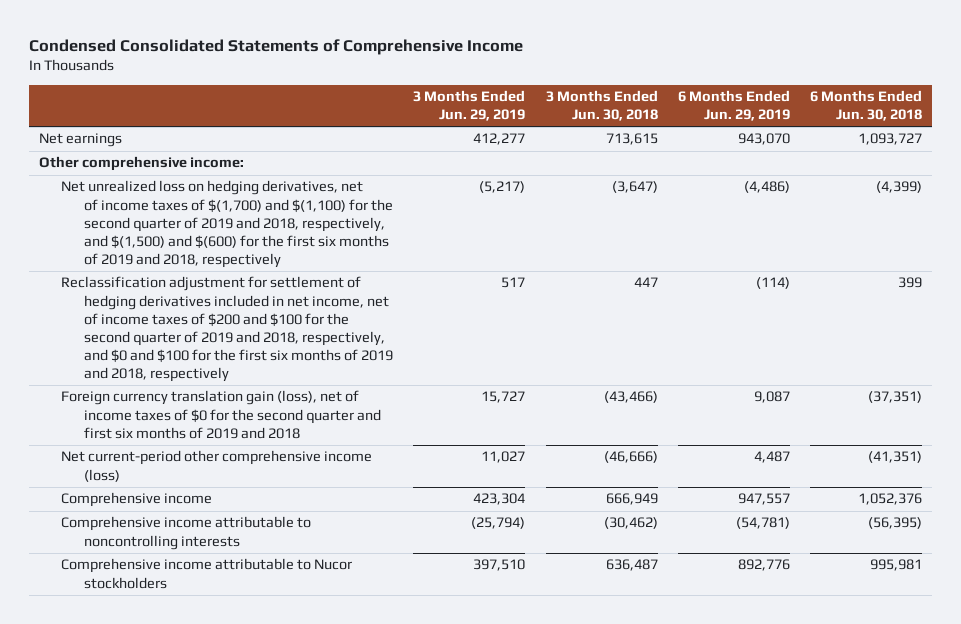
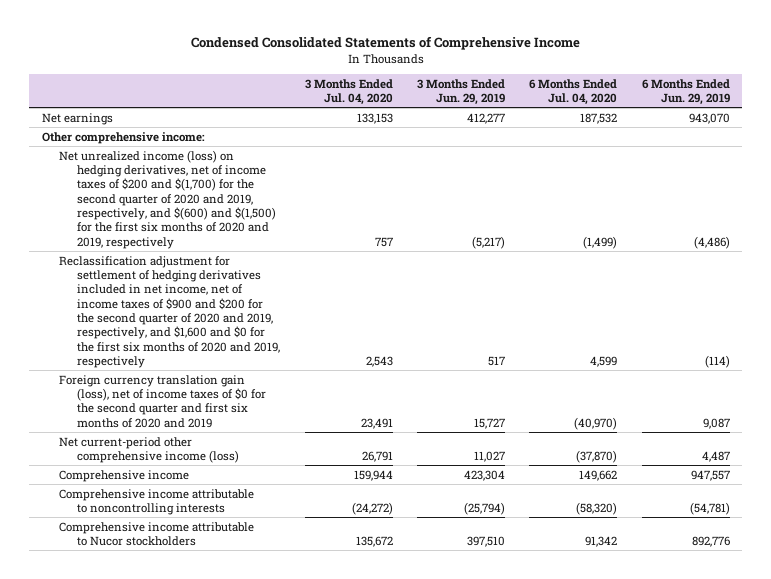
- | 3 Months Ended Jun. 29, 2019 | 3 Months Ended Jun. 30, 2018 | 6 Months Ended Jun. 29, 2019 | 6 Months Ended Jun. 30, 2018
+ | 3 Months Ended Jul. 04, 2020 | 3 Months Ended Jun. 29, 2019 | 6 Months Ended Jul. 04, 2020 | 6 Months Ended Jun. 29, 2019
- Net unrealized loss on hedging derivatives, net of income taxes of $(1,700) and $(1,100) for the second quarter of 2019 and 2018, respectively, and $(1,500) and $(600) for the first six months of 2019 and 2018, respectively | (5,217) | (3,647) | (4,486) | (4,399)
- Reclassification adjustment for settlement of hedging derivatives included in net income, net of income taxes of $200 and $100 for the second quarter of 2019 and 2018, respectively, and $0 and $100 for the first six months of 2019 and 2018, respectively | 517 | 447 | (114) | 399
- Foreign currency translation gain (loss), net of income taxes of $0 for the second quarter and first six months of 2019 and 2018 | 15,727 | (43,466) | 9,087 | (37,351)
+ Net unrealized income (loss) on hedging derivatives, net of income taxes of $200 and $(1,700) for the second quarter of 2020 and 2019, respectively, and $(600) and $(1,500) for the first six months of 2020 and 2019, respectively | 757 | (5,217) | (1,499) | (4,486)
+ Reclassification adjustment for settlement of hedging derivatives included in net income, net of income taxes of $900 and $200 for the second quarter of 2020 and 2019, respectively, and $1,600 and $0 for the first six months of 2020 and 2019, respectively | 2,543 | 517 | 4,599 | (114)
+ Foreign currency translation gain (loss), net of income taxes of $0 for the second quarter and first six months of 2020 and 2019 | 23,491 | 15,727 | (40,970) | 9,087

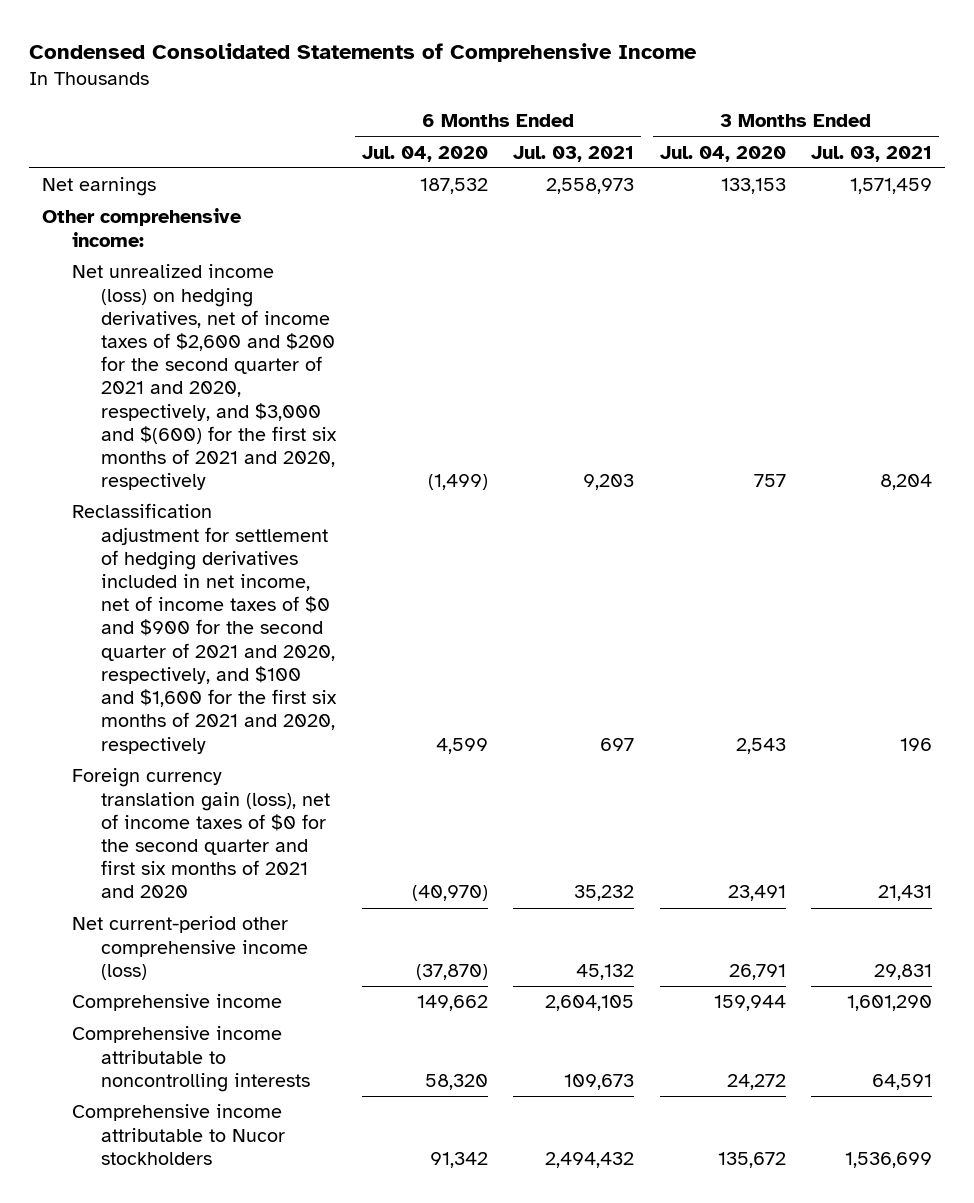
- | 3 Months Ended Jul. 04, 2020 | 3 Months Ended Jun. 29, 2019 | 6 Months Ended Jul. 04, 2020 | 6 Months Ended Jun. 29, 2019
+ | 6 Months Ended Jul. 04, 2020 | 6 Months Ended Jul. 03, 2021 | 3 Months Ended Jul. 04, 2020 | 3 Months Ended Jul. 03, 2021
- Net unrealized income (loss) on hedging derivatives, net of income taxes of $200 and $(1,700) for the second quarter of 2020 and 2019, respectively, and $(600) and $(1,500) for the first six months of 2020 and 2019, respectively | 757 | (5,217) | (1,499) | (4,486)
- Reclassification adjustment for settlement of hedging derivatives included in net income, net of income taxes of $900 and $200 for the second quarter of 2020 and 2019, respectively, and $1,600 and $0 for the first six months of 2020 and 2019, respectively | 2,543 | 517 | 4,599 | (114)
- Foreign currency translation gain (loss), net of income taxes of $0 for the second quarter and first six months of 2020 and 2019 | 23,491 | 15,727 | (40,970) | 9,087
+ Net unrealized income (loss) on hedging derivatives, net of income taxes of $2,600 and $200 for the second quarter of 2021 and 2020, respectively, and $3,000 and $(600) for the first six months of 2021 and 2020, respectively | (1,499) | 9,203 | 757 | 8,204
+ Reclassification adjustment for settlement of hedging derivatives included in net income, net of income taxes of $0 and $900 for the second quarter of 2021 and 2020, respectively, and $100 and $1,600 for the first six months of 2021 and 2020, respectively | 4,599 | 697 | 2,543 | 196
+ Foreign currency translation gain (loss), net of income taxes of $0 for the second quarter and first six months of 2021 and 2020 | (40,970) | 35,232 | 23,491 | 21,431
- Comprehensive income attributable to noncontrolling interests | (24,272) | (25,794) | (58,320) | (54,781)
+ Comprehensive income attributable to noncontrolling interests | 58,320 | 109,673 | 24,272 | 64,591

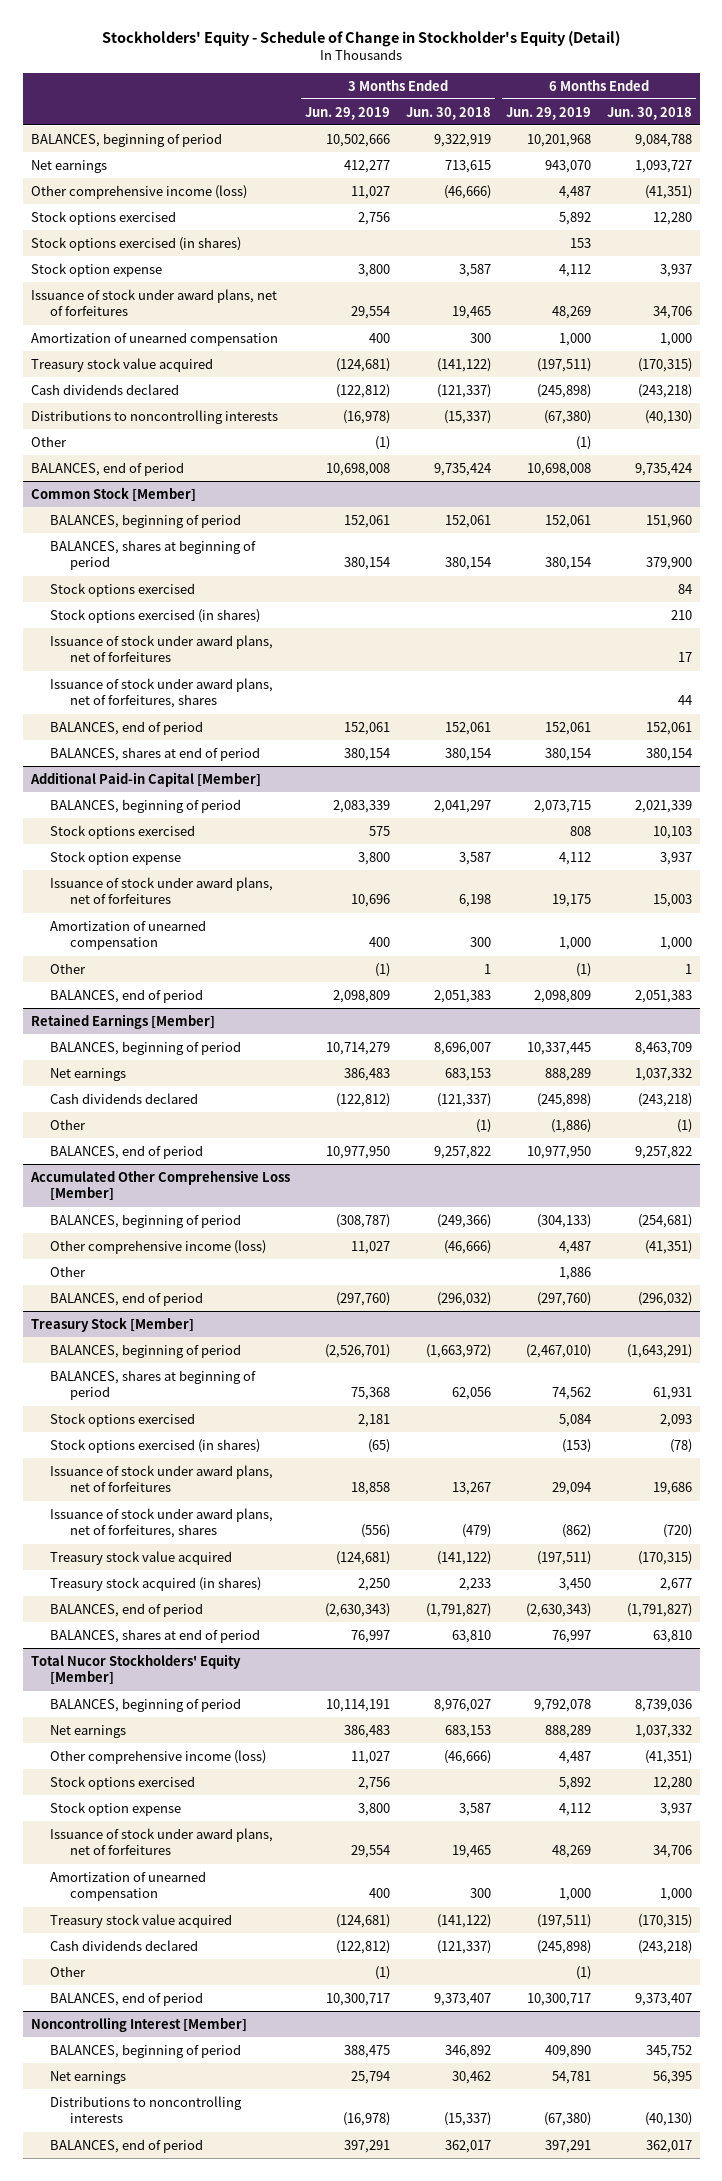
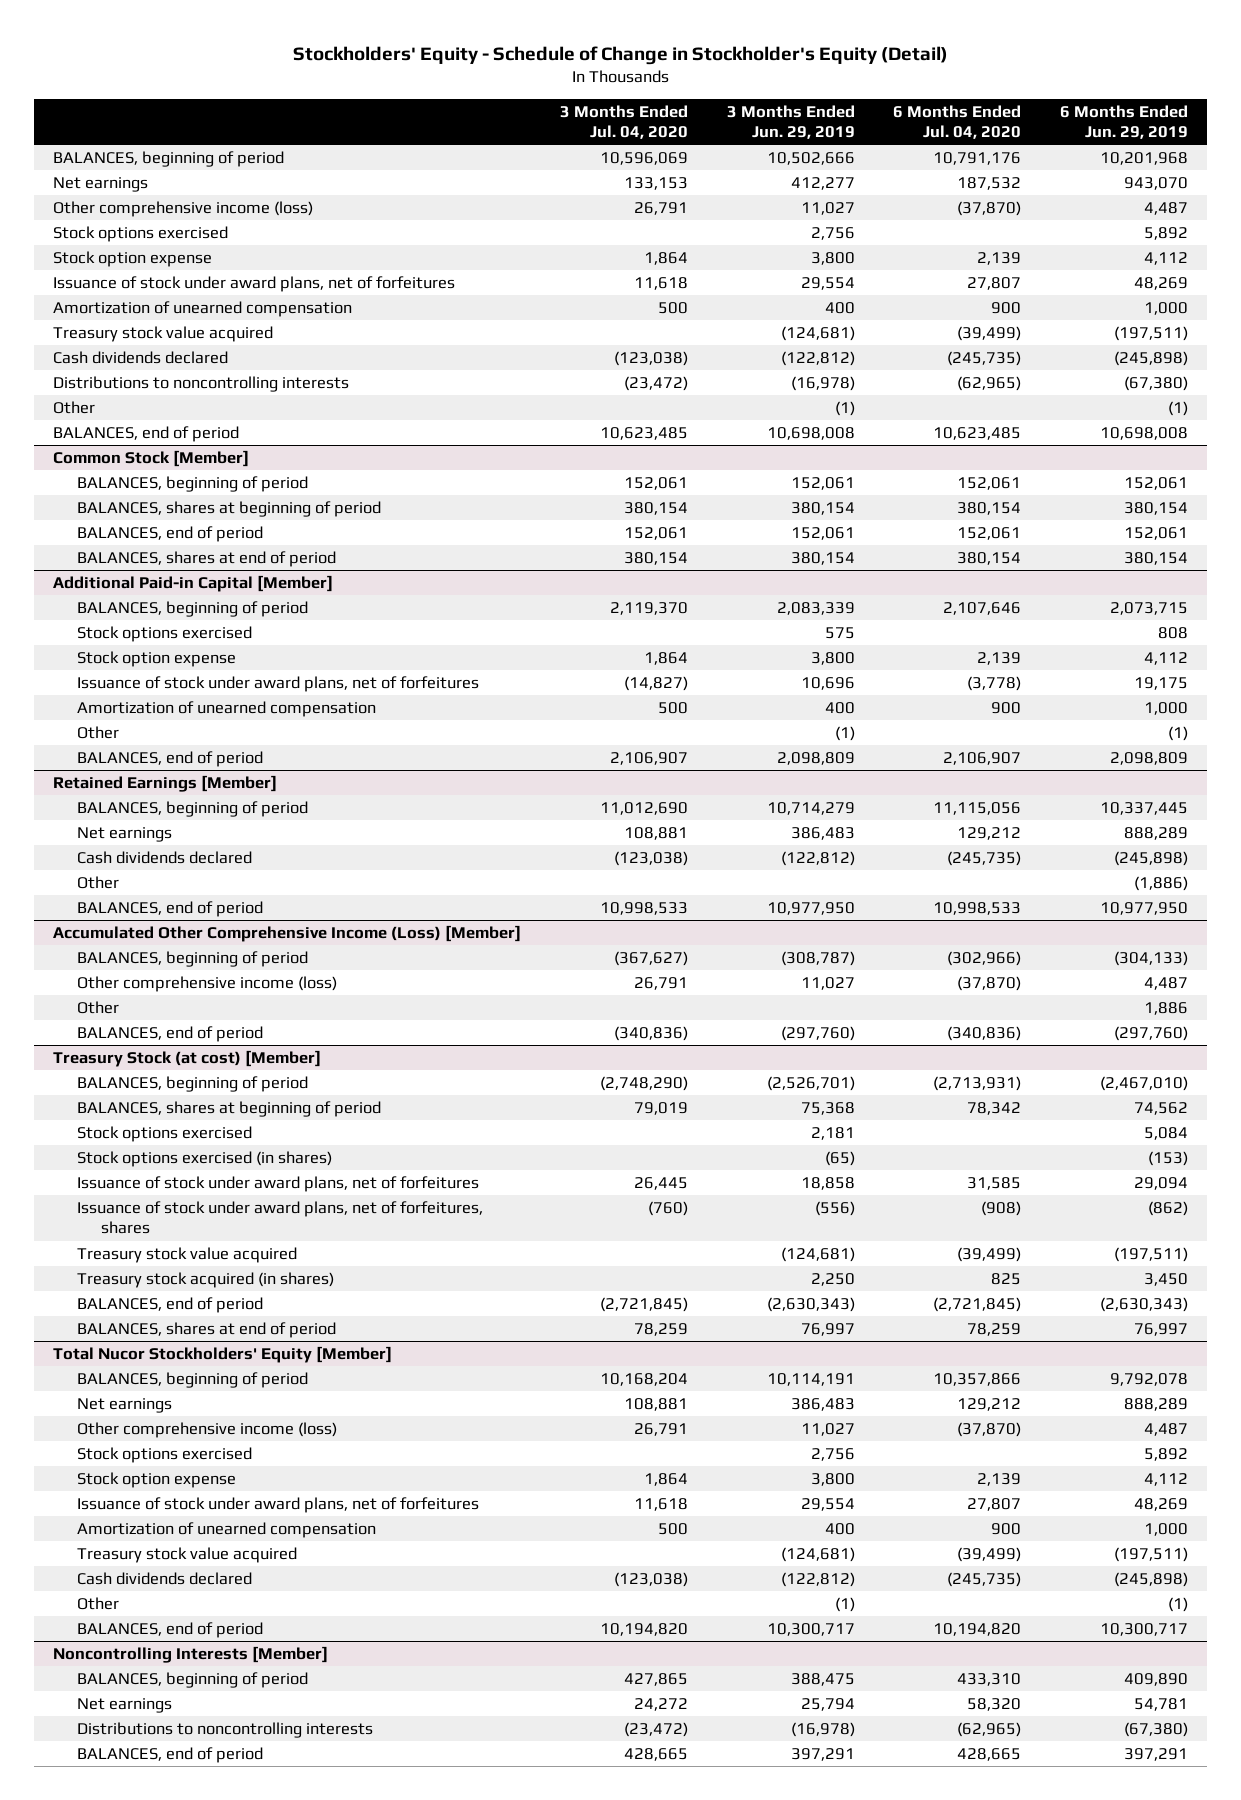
- | 3 Months Ended Jun. 29, 2019 | 3 Months Ended Jun. 30, 2018 | 6 Months Ended Jun. 29, 2019 | 6 Months Ended Jun. 30, 2018
+ | 3 Months Ended Jul. 04, 2020 | 3 Months Ended Jun. 29, 2019 | 6 Months Ended Jul. 04, 2020 | 6 Months Ended Jun. 29, 2019
- Stock options exercised (in shares) | | | 153 |
@ Common Stock [Member]
- Stock options exercised | | | | 84
- Stock options exercised (in shares) | | | | 210
- Issuance of stock under award plans, net of forfeitures | | | | 17
- Issuance of stock under award plans, net of forfeitures, shares | | | | 44
- Accumulated Other Comprehensive Loss [Member]
+ Accumulated Other Comprehensive Income (Loss) [Member]
- Treasury Stock [Member]
+ Treasury Stock (at cost) [Member]
- Noncontrolling Interest [Member]
+ Noncontrolling Interests [Member]

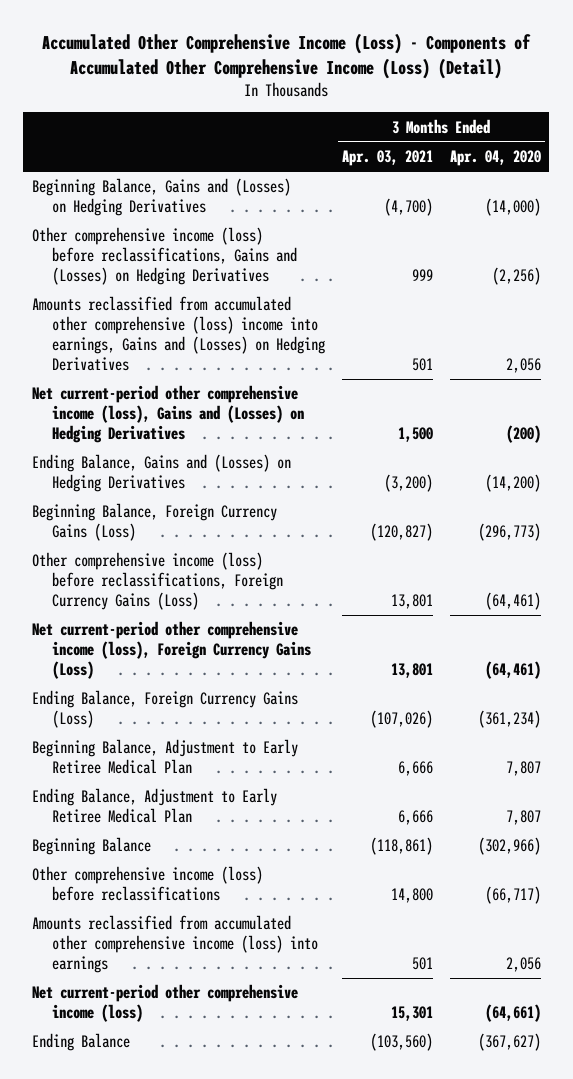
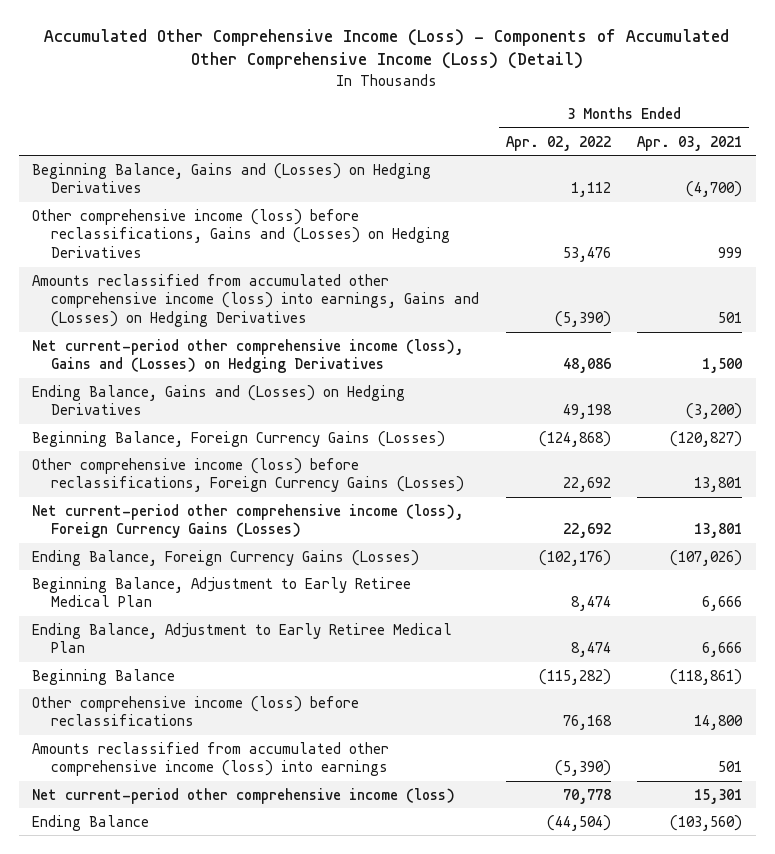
- | 3 Months Ended Apr. 03, 2021 | 3 Months Ended Apr. 04, 2020
+ | 3 Months Ended Apr. 02, 2022 | 3 Months Ended Apr. 03, 2021
- Amounts reclassified from accumulated other comprehensive (loss) income into earnings, Gains and (Losses) on Hedging Derivatives | 501 | 2,056
+ Amounts reclassified from accumulated other comprehensive income (loss) into earnings, Gains and (Losses) on Hedging Derivatives | (5,390) | 501
- Beginning Balance, Foreign Currency Gains (Loss) | (120,827) | (296,773)
- Other comprehensive income (loss) before reclassifications, Foreign Currency Gains (Loss) | 13,801 | (64,461)
- Net current-period other comprehensive income (loss), Foreign Currency Gains (Loss) | 13,801 | (64,461)
- Ending Balance, Foreign Currency Gains (Loss) | (107,026) | (361,234)
+ Beginning Balance, Foreign Currency Gains (Losses) | (124,868) | (120,827)
+ Other comprehensive income (loss) before reclassifications, Foreign Currency Gains (Losses) | 22,692 | 13,801
+ Net current-period other comprehensive income (loss), Foreign Currency Gains (Losses) | 22,692 | 13,801
+ Ending Balance, Foreign Currency Gains (Losses) | (102,176) | (107,026)

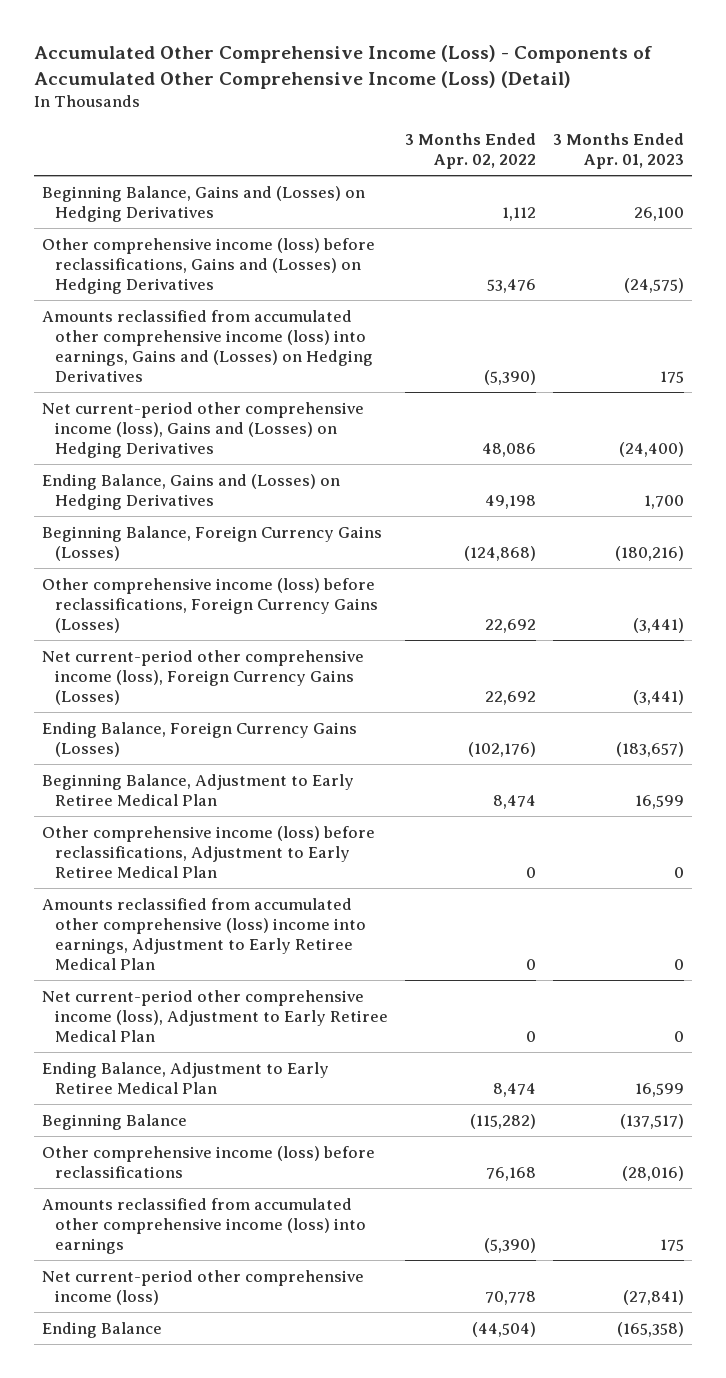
- | 3 Months Ended Apr. 02, 2022 | 3 Months Ended Apr. 03, 2021
+ | 3 Months Ended Apr. 02, 2022 | 3 Months Ended Apr. 01, 2023
+ Other comprehensive income (loss) before reclassifications, Adjustment to Early Retiree Medical Plan | 0 | 0
+ Amounts reclassified from accumulated other comprehensive (loss) income into earnings, Adjustment to Early Retiree Medical Plan | 0 | 0
+ Net current-period other comprehensive income (loss), Adjustment to Early Retiree Medical Plan | 0 | 0

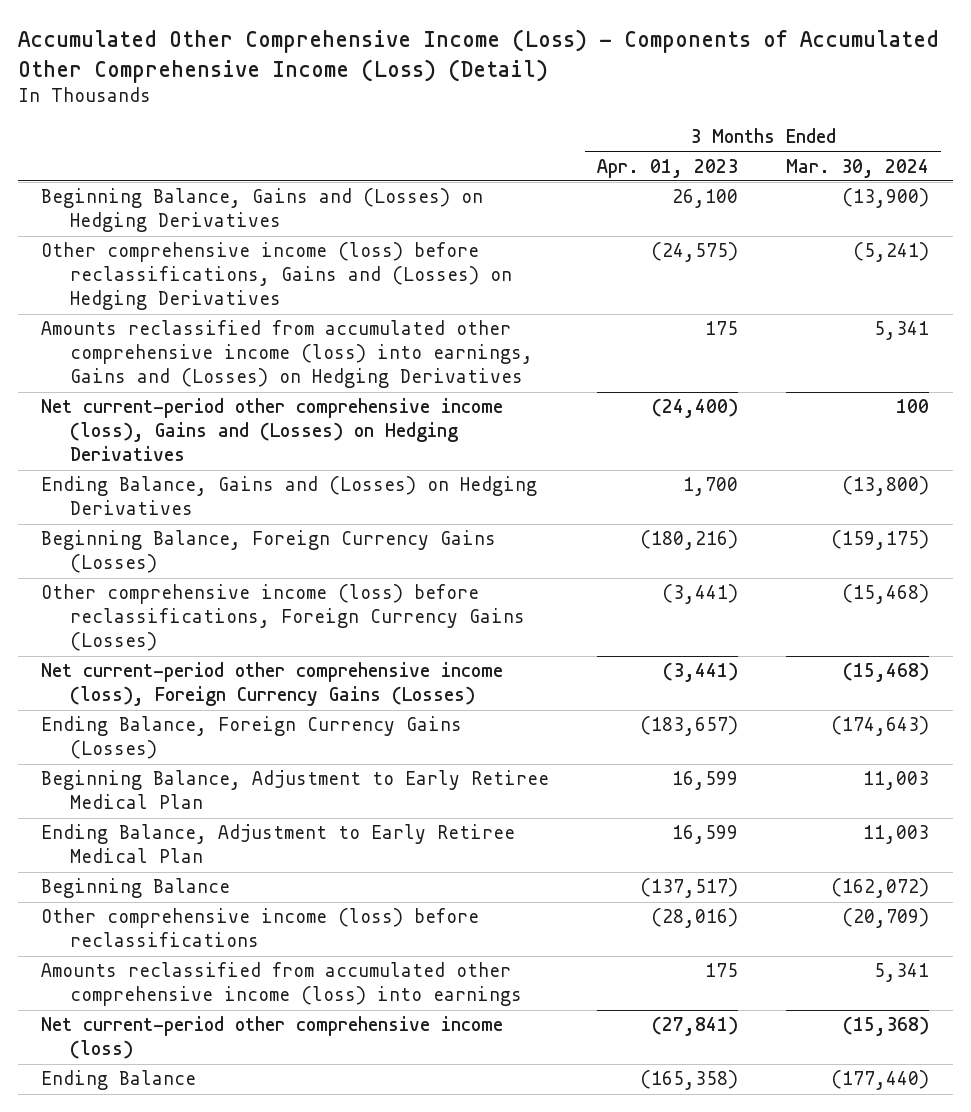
- | 3 Months Ended Apr. 02, 2022 | 3 Months Ended Apr. 01, 2023
+ | 3 Months Ended Apr. 01, 2023 | 3 Months Ended Mar. 30, 2024
- Other comprehensive income (loss) before reclassifications, Adjustment to Early Retiree Medical Plan | 0 | 0
- Amounts reclassified from accumulated other comprehensive (loss) income into earnings, Adjustment to Early Retiree Medical Plan | 0 | 0
- Net current-period other comprehensive income (loss), Adjustment to Early Retiree Medical Plan | 0 | 0

